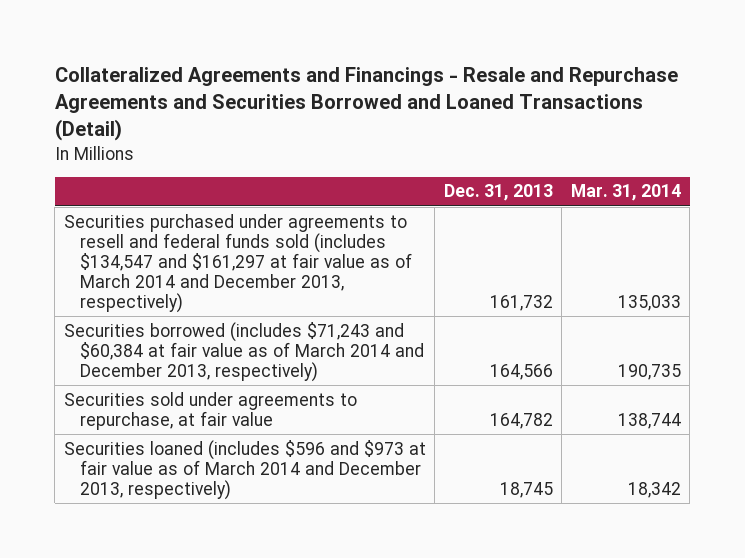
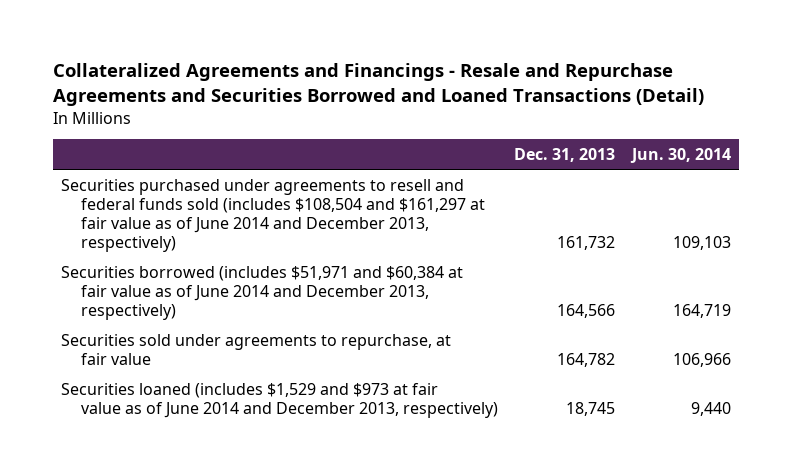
- | Dec. 31, 2013 | Mar. 31, 2014
+ | Dec. 31, 2013 | Jun. 30, 2014
- Securities purchased under agreements to resell and federal funds sold (includes $134,547 and $161,297 at fair value as of March 2014 and December 2013, respectively) | 161,732 | 135,033
- Securities borrowed (includes $71,243 and $60,384 at fair value as of March 2014 and December 2013, respectively) | 164,566 | 190,735
+ Securities purchased under agreements to resell and federal funds sold (includes $108,504 and $161,297 at fair value as of June 2014 and December 2013, respectively) | 161,732 | 109,103
+ Securities borrowed (includes $51,971 and $60,384 at fair value as of June 2014 and December 2013, respectively) | 164,566 | 164,719
- Securities loaned (includes $596 and $973 at fair value as of March 2014 and December 2013, respectively) | 18,745 | 18,342
+ Securities loaned (includes $1,529 and $973 at fair value as of June 2014 and December 2013, respectively) | 18,745 | 9,440

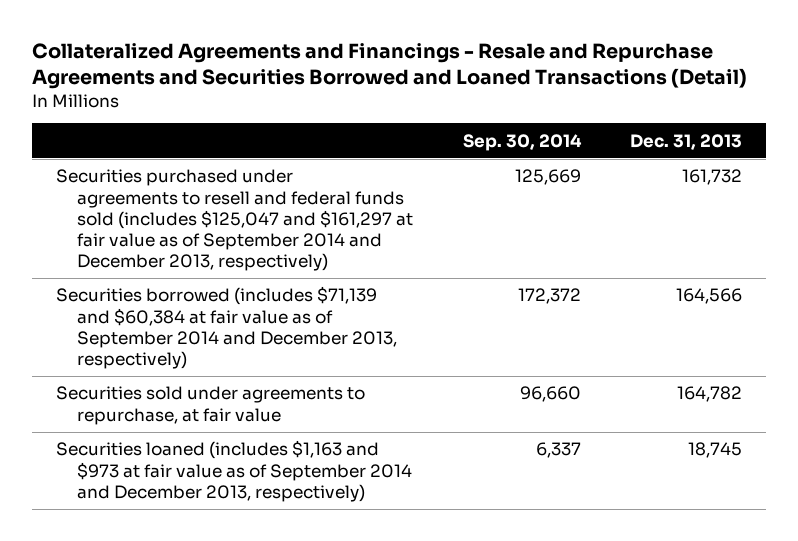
- | Dec. 31, 2013 | Jun. 30, 2014
+ | Sep. 30, 2014 | Dec. 31, 2013
- Securities purchased under agreements to resell and federal funds sold (includes $108,504 and $161,297 at fair value as of June 2014 and December 2013, respectively) | 161,732 | 109,103
- Securities borrowed (includes $51,971 and $60,384 at fair value as of June 2014 and December 2013, respectively) | 164,566 | 164,719
+ Securities purchased under agreements to resell and federal funds sold (includes $125,047 and $161,297 at fair value as of September 2014 and December 2013, respectively) | 125,669 | 161,732
+ Securities borrowed (includes $71,139 and $60,384 at fair value as of September 2014 and December 2013, respectively) | 172,372 | 164,566
- Securities loaned (includes $1,529 and $973 at fair value as of June 2014 and December 2013, respectively) | 18,745 | 9,440
+ Securities loaned (includes $1,163 and $973 at fair value as of September 2014 and December 2013, respectively) | 6,337 | 18,745

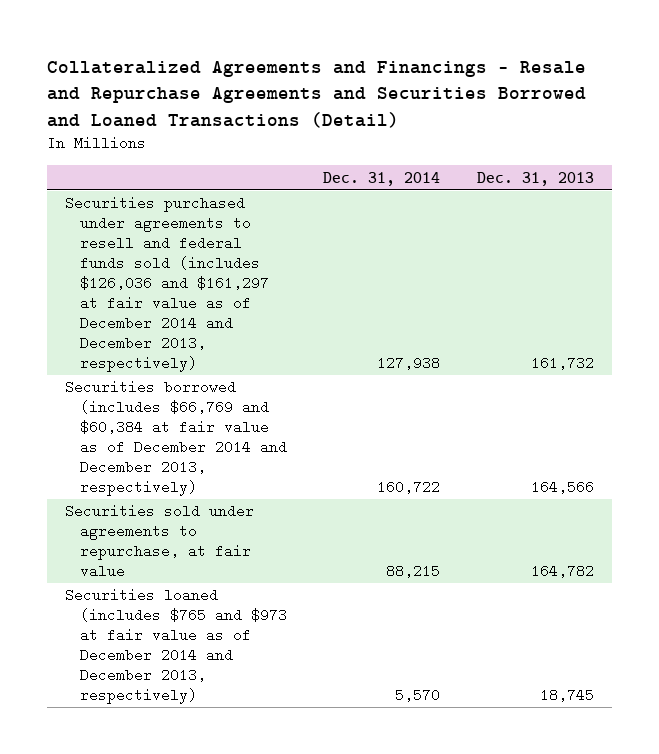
- | Sep. 30, 2014 | Dec. 31, 2013
+ | Dec. 31, 2014 | Dec. 31, 2013
- Securities purchased under agreements to resell and federal funds sold (includes $125,047 and $161,297 at fair value as of September 2014 and December 2013, respectively) | 125,669 | 161,732
- Securities borrowed (includes $71,139 and $60,384 at fair value as of September 2014 and December 2013, respectively) | 172,372 | 164,566
+ Securities purchased under agreements to resell and federal funds sold (includes $126,036 and $161,297 at fair value as of December 2014 and December 2013, respectively) | 127,938 | 161,732
+ Securities borrowed (includes $66,769 and $60,384 at fair value as of December 2014 and December 2013, respectively) | 160,722 | 164,566
- Securities loaned (includes $1,163 and $973 at fair value as of September 2014 and December 2013, respectively) | 6,337 | 18,745
+ Securities loaned (includes $765 and $973 at fair value as of December 2014 and December 2013, respectively) | 5,570 | 18,745

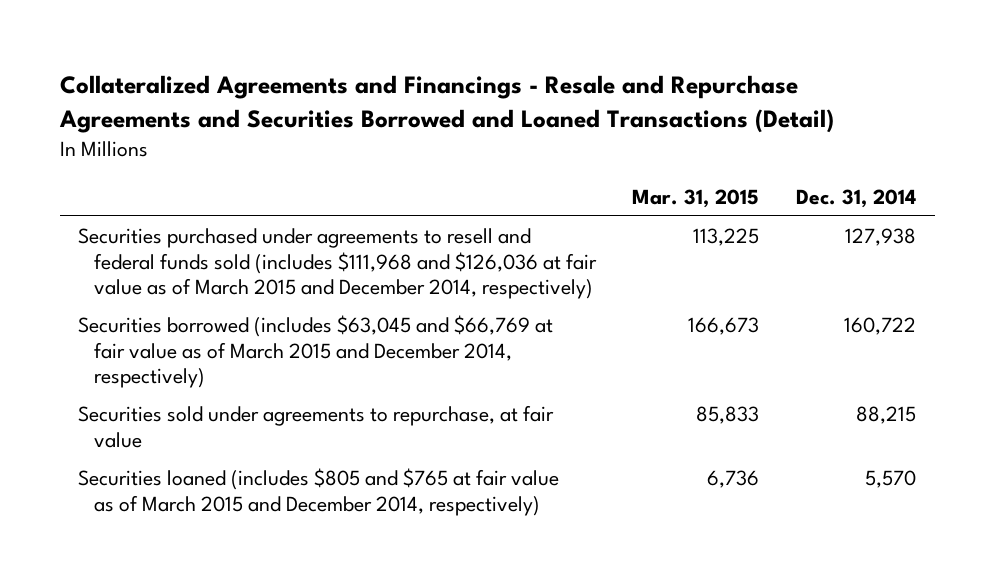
- | Dec. 31, 2014 | Dec. 31, 2013
+ | Mar. 31, 2015 | Dec. 31, 2014
- Securities purchased under agreements to resell and federal funds sold (includes $126,036 and $161,297 at fair value as of December 2014 and December 2013, respectively) | 127,938 | 161,732
- Securities borrowed (includes $66,769 and $60,384 at fair value as of December 2014 and December 2013, respectively) | 160,722 | 164,566
+ Securities purchased under agreements to resell and federal funds sold (includes $111,968 and $126,036 at fair value as of March 2015 and December 2014, respectively) | 113,225 | 127,938
+ Securities borrowed (includes $63,045 and $66,769 at fair value as of March 2015 and December 2014, respectively) | 166,673 | 160,722
- Securities loaned (includes $765 and $973 at fair value as of December 2014 and December 2013, respectively) | 5,570 | 18,745
+ Securities loaned (includes $805 and $765 at fair value as of March 2015 and December 2014, respectively) | 6,736 | 5,570

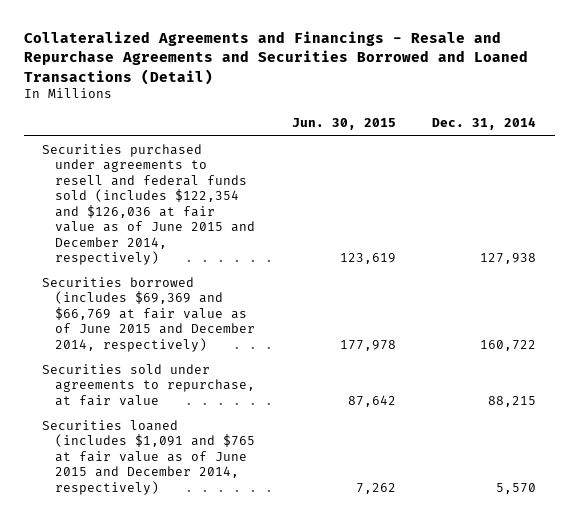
- | Mar. 31, 2015 | Dec. 31, 2014
+ | Jun. 30, 2015 | Dec. 31, 2014
- Securities purchased under agreements to resell and federal funds sold (includes $111,968 and $126,036 at fair value as of March 2015 and December 2014, respectively) | 113,225 | 127,938
- Securities borrowed (includes $63,045 and $66,769 at fair value as of March 2015 and December 2014, respectively) | 166,673 | 160,722
+ Securities purchased under agreements to resell and federal funds sold (includes $122,354 and $126,036 at fair value as of June 2015 and December 2014, respectively) | 123,619 | 127,938
+ Securities borrowed (includes $69,369 and $66,769 at fair value as of June 2015 and December 2014, respectively) | 177,978 | 160,722
- Securities loaned (includes $805 and $765 at fair value as of March 2015 and December 2014, respectively) | 6,736 | 5,570
+ Securities loaned (includes $1,091 and $765 at fair value as of June 2015 and December 2014, respectively) | 7,262 | 5,570

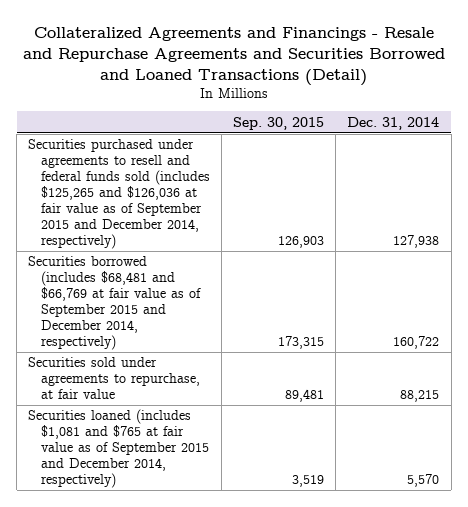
- | Jun. 30, 2015 | Dec. 31, 2014
+ | Sep. 30, 2015 | Dec. 31, 2014
- Securities purchased under agreements to resell and federal funds sold (includes $122,354 and $126,036 at fair value as of June 2015 and December 2014, respectively) | 123,619 | 127,938
- Securities borrowed (includes $69,369 and $66,769 at fair value as of June 2015 and December 2014, respectively) | 177,978 | 160,722
+ Securities purchased under agreements to resell and federal funds sold (includes $125,265 and $126,036 at fair value as of September 2015 and December 2014, respectively) | 126,903 | 127,938
+ Securities borrowed (includes $68,481 and $66,769 at fair value as of September 2015 and December 2014, respectively) | 173,315 | 160,722
- Securities loaned (includes $1,091 and $765 at fair value as of June 2015 and December 2014, respectively) | 7,262 | 5,570
+ Securities loaned (includes $1,081 and $765 at fair value as of September 2015 and December 2014, respectively) | 3,519 | 5,570

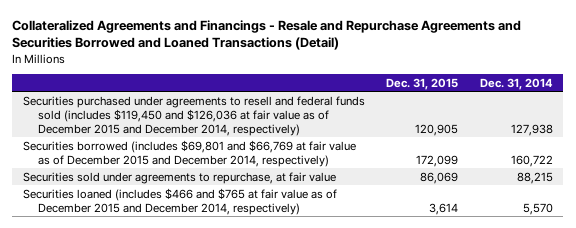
- | Sep. 30, 2015 | Dec. 31, 2014
+ | Dec. 31, 2015 | Dec. 31, 2014
- Securities purchased under agreements to resell and federal funds sold (includes $125,265 and $126,036 at fair value as of September 2015 and December 2014, respectively) | 126,903 | 127,938
- Securities borrowed (includes $68,481 and $66,769 at fair value as of September 2015 and December 2014, respectively) | 173,315 | 160,722
+ Securities purchased under agreements to resell and federal funds sold (includes $119,450 and $126,036 at fair value as of December 2015 and December 2014, respectively) | 120,905 | 127,938
+ Securities borrowed (includes $69,801 and $66,769 at fair value as of December 2015 and December 2014, respectively) | 172,099 | 160,722
- Securities loaned (includes $1,081 and $765 at fair value as of September 2015 and December 2014, respectively) | 3,519 | 5,570
+ Securities loaned (includes $466 and $765 at fair value as of December 2015 and December 2014, respectively) | 3,614 | 5,570

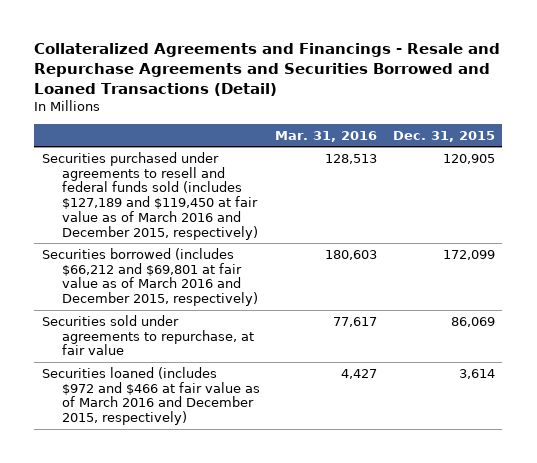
- | Dec. 31, 2015 | Dec. 31, 2014
+ | Mar. 31, 2016 | Dec. 31, 2015
- Securities purchased under agreements to resell and federal funds sold (includes $119,450 and $126,036 at fair value as of December 2015 and December 2014, respectively) | 120,905 | 127,938
- Securities borrowed (includes $69,801 and $66,769 at fair value as of December 2015 and December 2014, respectively) | 172,099 | 160,722
+ Securities purchased under agreements to resell and federal funds sold (includes $127,189 and $119,450 at fair value as of March 2016 and December 2015, respectively) | 128,513 | 120,905
+ Securities borrowed (includes $66,212 and $69,801 at fair value as of March 2016 and December 2015, respectively) | 180,603 | 172,099
- Securities loaned (includes $466 and $765 at fair value as of December 2015 and December 2014, respectively) | 3,614 | 5,570
+ Securities loaned (includes $972 and $466 at fair value as of March 2016 and December 2015, respectively) | 4,427 | 3,614

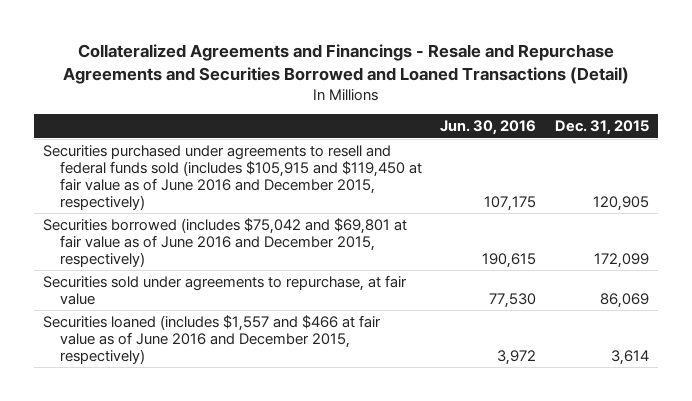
- | Mar. 31, 2016 | Dec. 31, 2015
+ | Jun. 30, 2016 | Dec. 31, 2015
- Securities purchased under agreements to resell and federal funds sold (includes $127,189 and $119,450 at fair value as of March 2016 and December 2015, respectively) | 128,513 | 120,905
- Securities borrowed (includes $66,212 and $69,801 at fair value as of March 2016 and December 2015, respectively) | 180,603 | 172,099
+ Securities purchased under agreements to resell and federal funds sold (includes $105,915 and $119,450 at fair value as of June 2016 and December 2015, respectively) | 107,175 | 120,905
+ Securities borrowed (includes $75,042 and $69,801 at fair value as of June 2016 and December 2015, respectively) | 190,615 | 172,099
- Securities loaned (includes $972 and $466 at fair value as of March 2016 and December 2015, respectively) | 4,427 | 3,614
+ Securities loaned (includes $1,557 and $466 at fair value as of June 2016 and December 2015, respectively) | 3,972 | 3,614

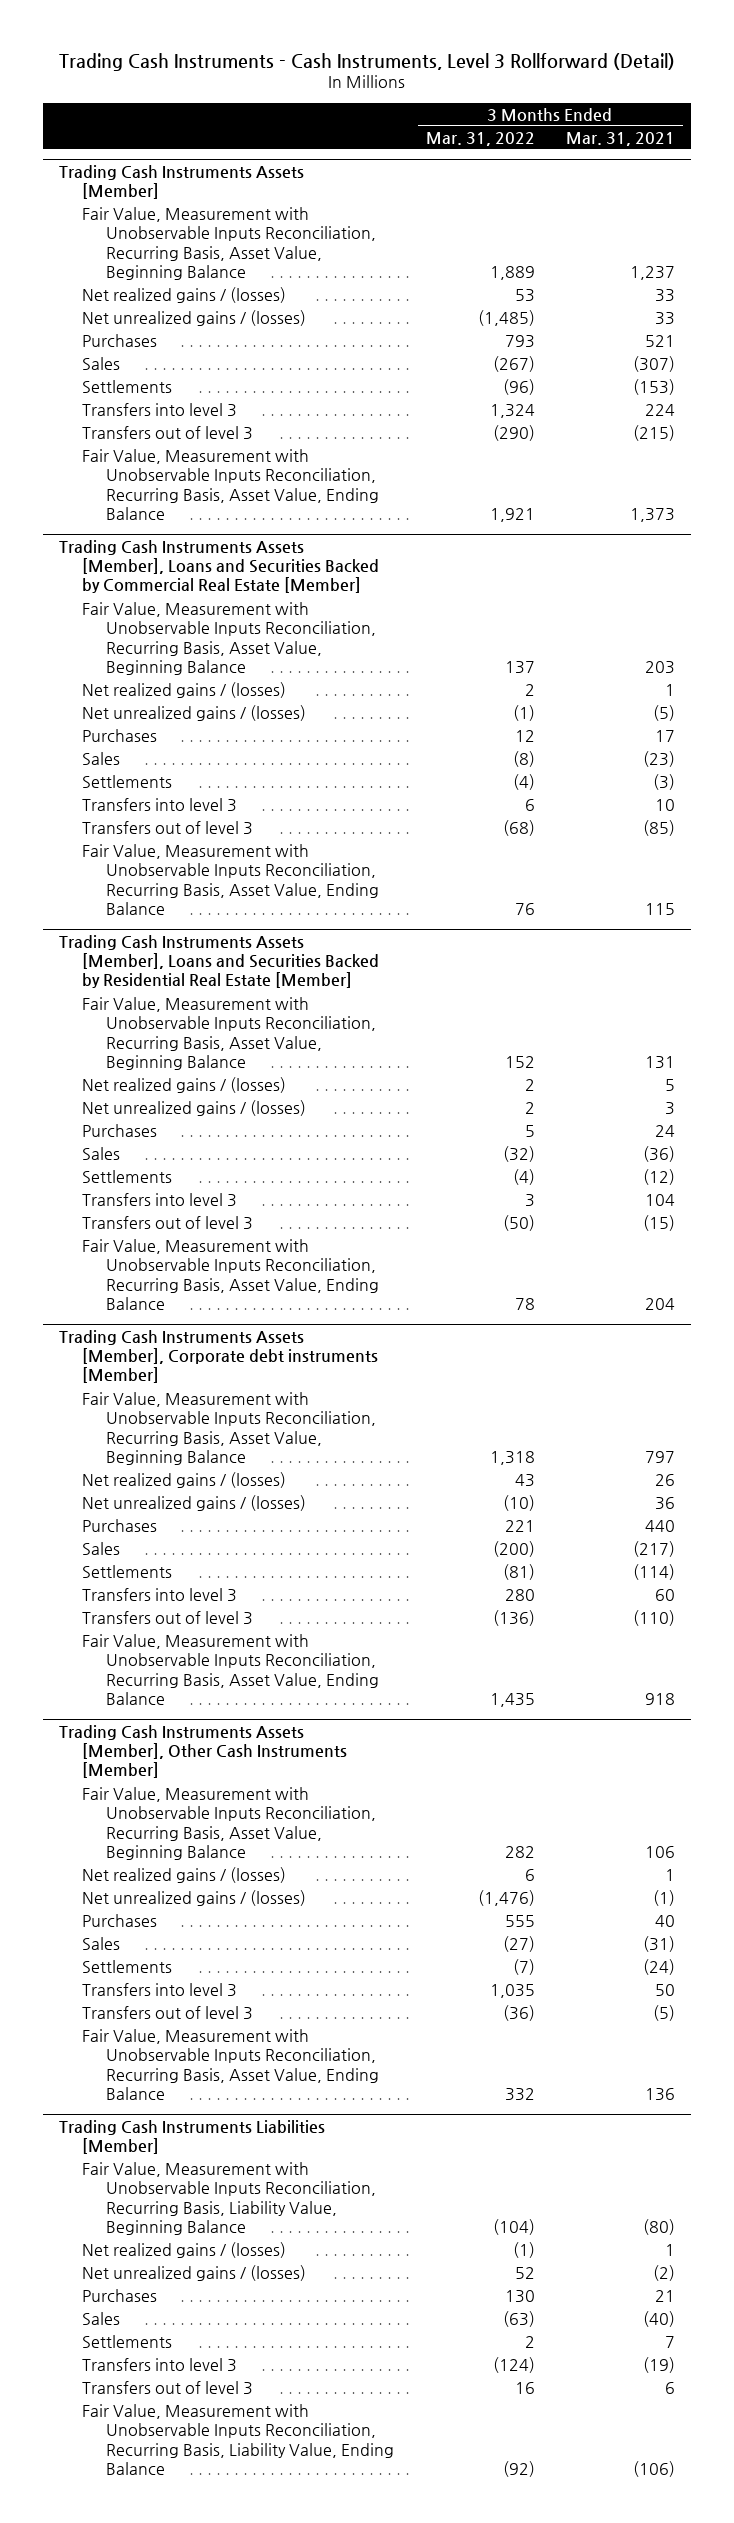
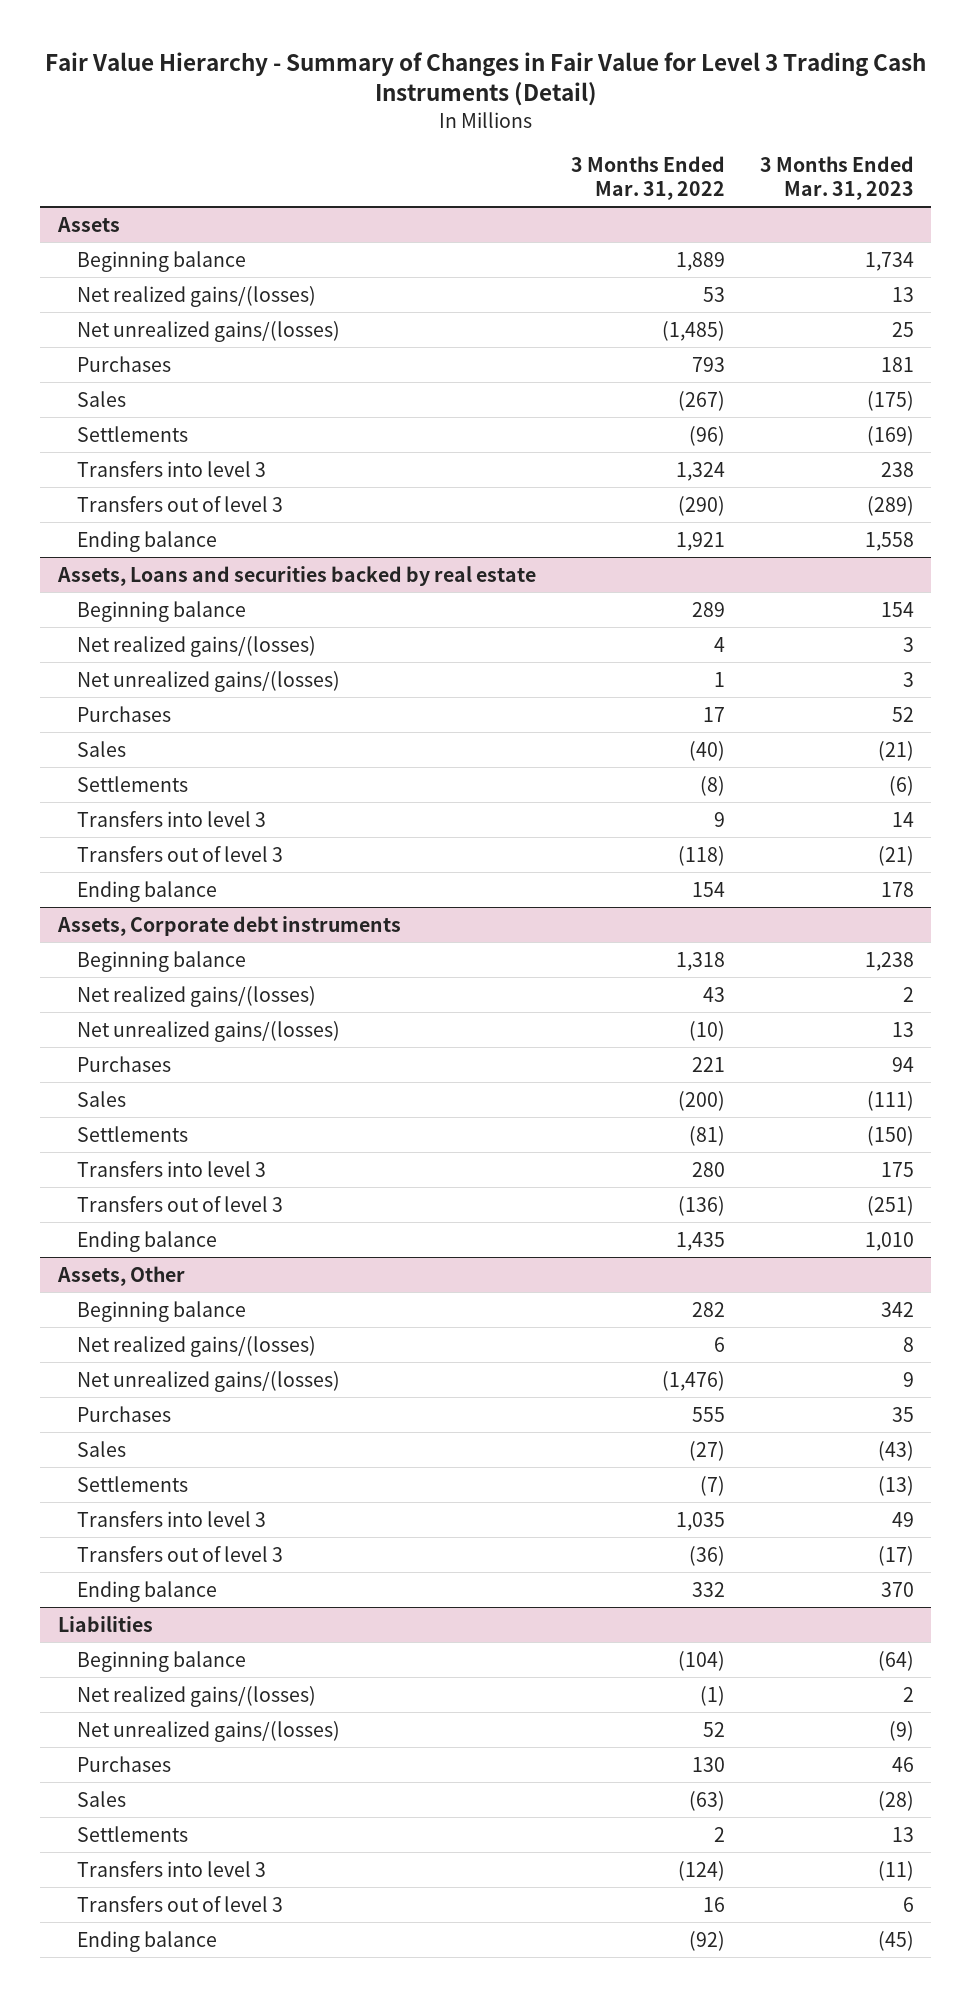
- Trading Cash Instruments - Cash Instruments, Level 3 Rollforward (Detail)
+ Fair Value Hierarchy - Summary of Changes in Fair Value for Level 3 Trading Cash Instruments (Detail)
- | 3 Months Ended Mar. 31, 2022 | 3 Months Ended Mar. 31, 2021
+ | 3 Months Ended Mar. 31, 2022 | 3 Months Ended Mar. 31, 2023
- Trading Cash Instruments Assets [Member]
- Fair Value, Measurement with Unobservable Inputs Reconciliation, Recurring Basis, Asset Value, Beginning Balance | 1,889 | 1,237
- Net realized gains / (losses) | 53 | 33
- Net unrealized gains / (losses) | (1,485) | 33
+ Assets
+ Beginning balance | 1,889 | 1,734
+ Net realized gains/(losses) | 53 | 13
+ Net unrealized gains/(losses) | (1,485) | 25
- Fair Value, Measurement with Unobservable Inputs Reconciliation, Recurring Basis, Asset Value, Ending Balance | 1,921 | 1,373
- Trading Cash Instruments Assets [Member], Loans and Securities Backed by Commercial Real Estate [Member]
- Fair Value, Measurement with Unobservable Inputs Reconciliation, Recurring Basis, Asset Value, Beginning Balance | 137 | 203
- Net realized gains / (losses) | 2 | 1
- Net unrealized gains / (losses) | (1) | (5)
- Purchases | 12 | 17
- Sales | (8) | (23)
- Settlements | (4) | (3)
- Transfers into level 3 | 6 | 10
- Transfers out of level 3 | (68) | (85)
- Fair Value, Measurement with Unobservable Inputs Reconciliation, Recurring Basis, Asset Value, Ending Balance | 76 | 115
- Trading Cash Instruments Assets [Member], Loans and Securities Backed by Residential Real Estate [Member]
- Fair Value, Measurement with Unobservable Inputs Reconciliation, Recurring Basis, Asset Value, Beginning Balance | 152 | 131
- Net realized gains / (losses) | 2 | 5
- Net unrealized gains / (losses) | 2 | 3
- Purchases | 5 | 24
- Sales | (32) | (36)
- Settlements | (4) | (12)
- Transfers into level 3 | 3 | 104
- Transfers out of level 3 | (50) | (15)
- Fair Value, Measurement with Unobservable Inputs Reconciliation, Recurring Basis, Asset Value, Ending Balance | 78 | 204
- Trading Cash Instruments Assets [Member], Corporate debt instruments [Member]
- Fair Value, Measurement with Unobservable Inputs Reconciliation, Recurring Basis, Asset Value, Beginning Balance | 1,318 | 797
- Net realized gains / (losses) | 43 | 26
- Net unrealized gains / (losses) | (10) | 36
+ Ending balance | 1,921 | 1,558
+ Assets, Loans and securities backed by real estate
+ Beginning balance | 289 | 154
+ Net realized gains/(losses) | 4 | 3
+ Net unrealized gains/(losses) | 1 | 3
+ Purchases | 17 | 52
+ Sales | (40) | (21)
+ Settlements | (8) | (6)
+ Transfers into level 3 | 9 | 14
+ Transfers out of level 3 | (118) | (21)
+ Ending balance | 154 | 178
+ Assets, Corporate debt instruments
+ Beginning balance | 1,318 | 1,238
+ Net realized gains/(losses) | 43 | 2
+ Net unrealized gains/(losses) | (10) | 13
- Fair Value, Measurement with Unobservable Inputs Reconciliation, Recurring Basis, Asset Value, Ending Balance | 1,435 | 918
- Trading Cash Instruments Assets [Member], Other Cash Instruments [Member]
- Fair Value, Measurement with Unobservable Inputs Reconciliation, Recurring Basis, Asset Value, Beginning Balance | 282 | 106
- Net realized gains / (losses) | 6 | 1
- Net unrealized gains / (losses) | (1,476) | (1)
+ Ending balance | 1,435 | 1,010
+ Assets, Other
+ Beginning balance | 282 | 342
+ Net realized gains/(losses) | 6 | 8
+ Net unrealized gains/(losses) | (1,476) | 9
- Fair Value, Measurement with Unobservable Inputs Reconciliation, Recurring Basis, Asset Value, Ending Balance | 332 | 136
- Trading Cash Instruments Liabilities [Member]
- Fair Value, Measurement with Unobservable Inputs Reconciliation, Recurring Basis, Liability Value, Beginning Balance | (104) | (80)
- Net realized gains / (losses) | (1) | 1
- Net unrealized gains / (losses) | 52 | (2)
+ Ending balance | 332 | 370
+ Liabilities
+ Beginning balance | (104) | (64)
+ Net realized gains/(losses) | (1) | 2
+ Net unrealized gains/(losses) | 52 | (9)
- Fair Value, Measurement with Unobservable Inputs Reconciliation, Recurring Basis, Liability Value, Ending Balance | (92) | (106)
+ Ending balance | (92) | (45)

